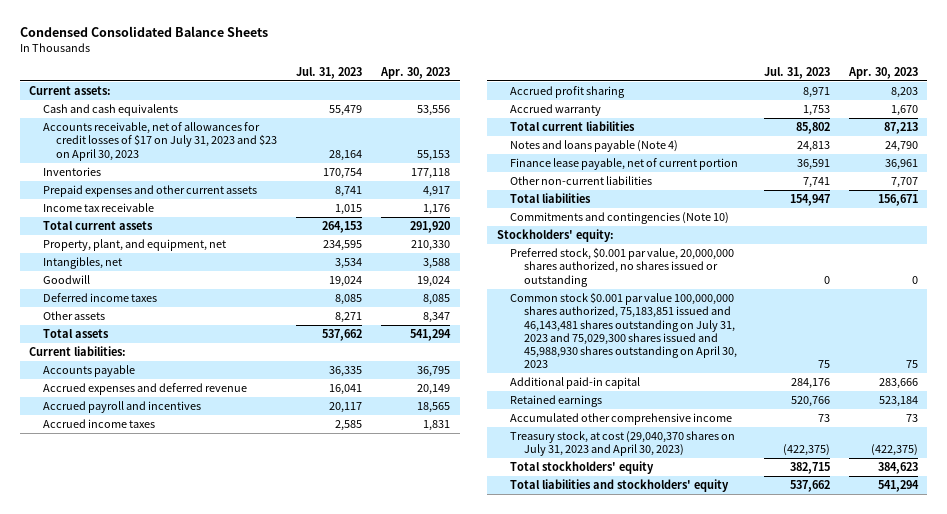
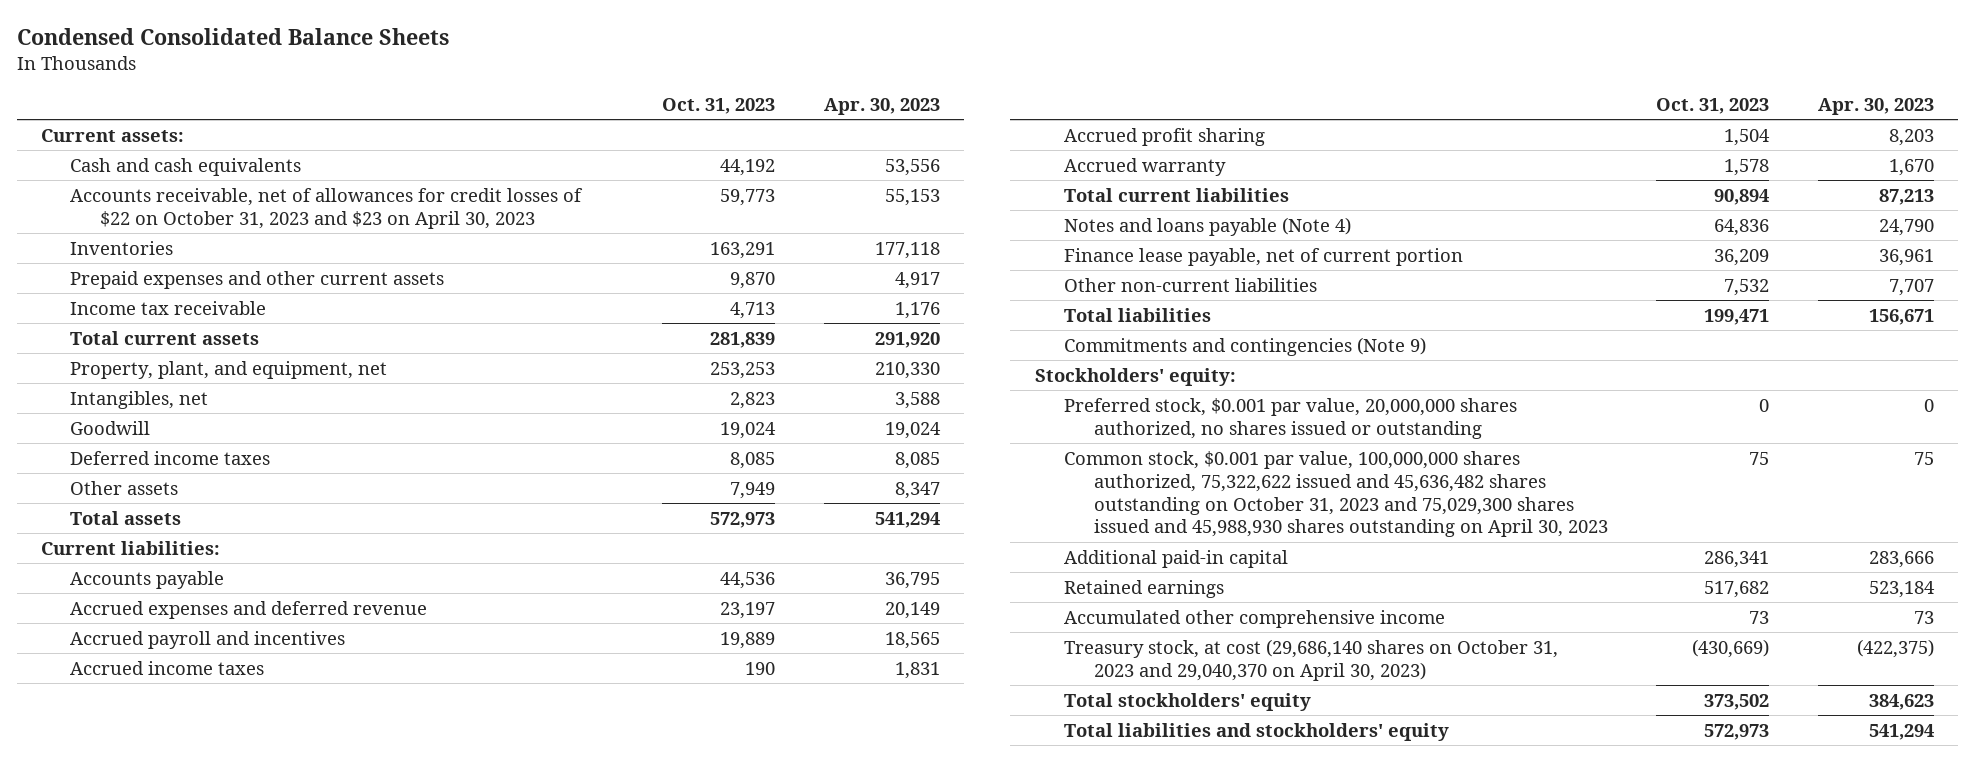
- | Jul. 31, 2023 | Apr. 30, 2023
+ | Oct. 31, 2023 | Apr. 30, 2023
- Accounts receivable, net of allowances for credit losses of $17 on July 31, 2023 and $23 on April 30, 2023 | 28,164 | 55,153
+ Accounts receivable, net of allowances for credit losses of $22 on October 31, 2023 and $23 on April 30, 2023 | 59,773 | 55,153
- Commitments and contingencies (Note 10)
+ Commitments and contingencies (Note 9)
- Common stock $0.001 par value 100,000,000 shares authorized, 75,183,851 issued and 46,143,481 shares outstanding on July 31, 2023 and 75,029,300 shares issued and 45,988,930 shares outstanding on April 30, 2023 | 75 | 75
+ Common stock, $0.001 par value, 100,000,000 shares authorized, 75,322,622 issued and 45,636,482 shares outstanding on October 31, 2023 and 75,029,300 shares issued and 45,988,930 shares outstanding on April 30, 2023 | 75 | 75
- Treasury stock, at cost (29,040,370 shares on July 31, 2023 and April 30, 2023) | (422,375) | (422,375)
+ Treasury stock, at cost (29,686,140 shares on October 31, 2023 and 29,040,370 on April 30, 2023) | (430,669) | (422,375)

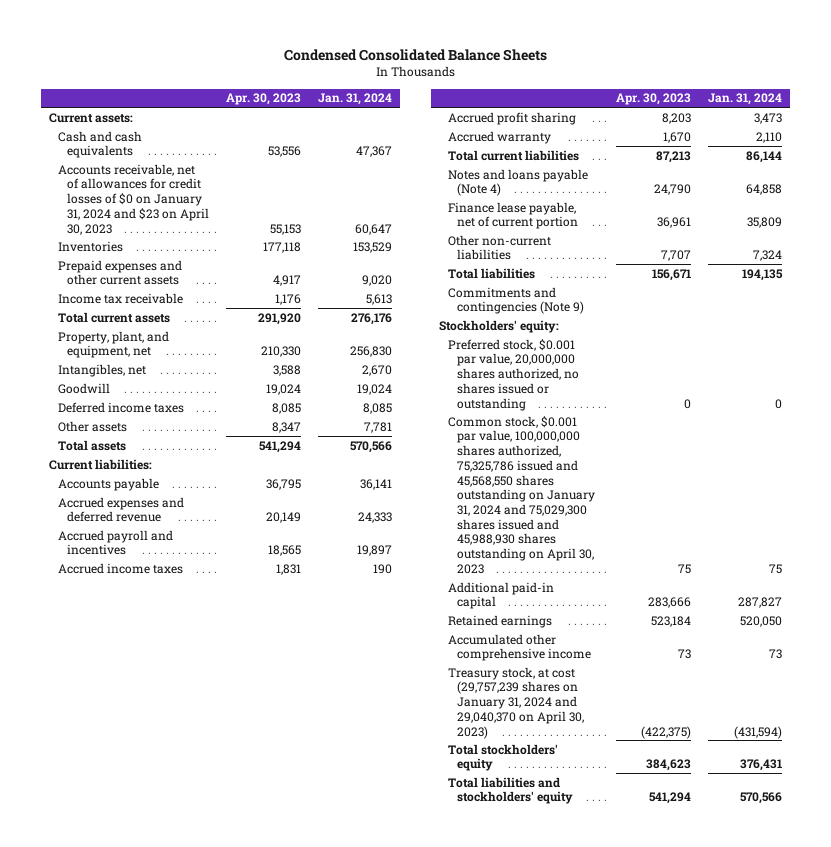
- | Oct. 31, 2023 | Apr. 30, 2023
+ | Apr. 30, 2023 | Jan. 31, 2024
- Accounts receivable, net of allowances for credit losses of $22 on October 31, 2023 and $23 on April 30, 2023 | 59,773 | 55,153
+ Accounts receivable, net of allowances for credit losses of $0 on January 31, 2024 and $23 on April 30, 2023 | 55,153 | 60,647
- Common stock, $0.001 par value, 100,000,000 shares authorized, 75,322,622 issued and 45,636,482 shares outstanding on October 31, 2023 and 75,029,300 shares issued and 45,988,930 shares outstanding on April 30, 2023 | 75 | 75
+ Common stock, $0.001 par value, 100,000,000 shares authorized, 75,325,786 issued and 45,568,550 shares outstanding on January 31, 2024 and 75,029,300 shares issued and 45,988,930 shares outstanding on April 30, 2023 | 75 | 75
- Treasury stock, at cost (29,686,140 shares on October 31, 2023 and 29,040,370 on April 30, 2023) | (430,669) | (422,375)
+ Treasury stock, at cost (29,757,239 shares on January 31, 2024 and 29,040,370 on April 30, 2023) | (422,375) | (431,594)

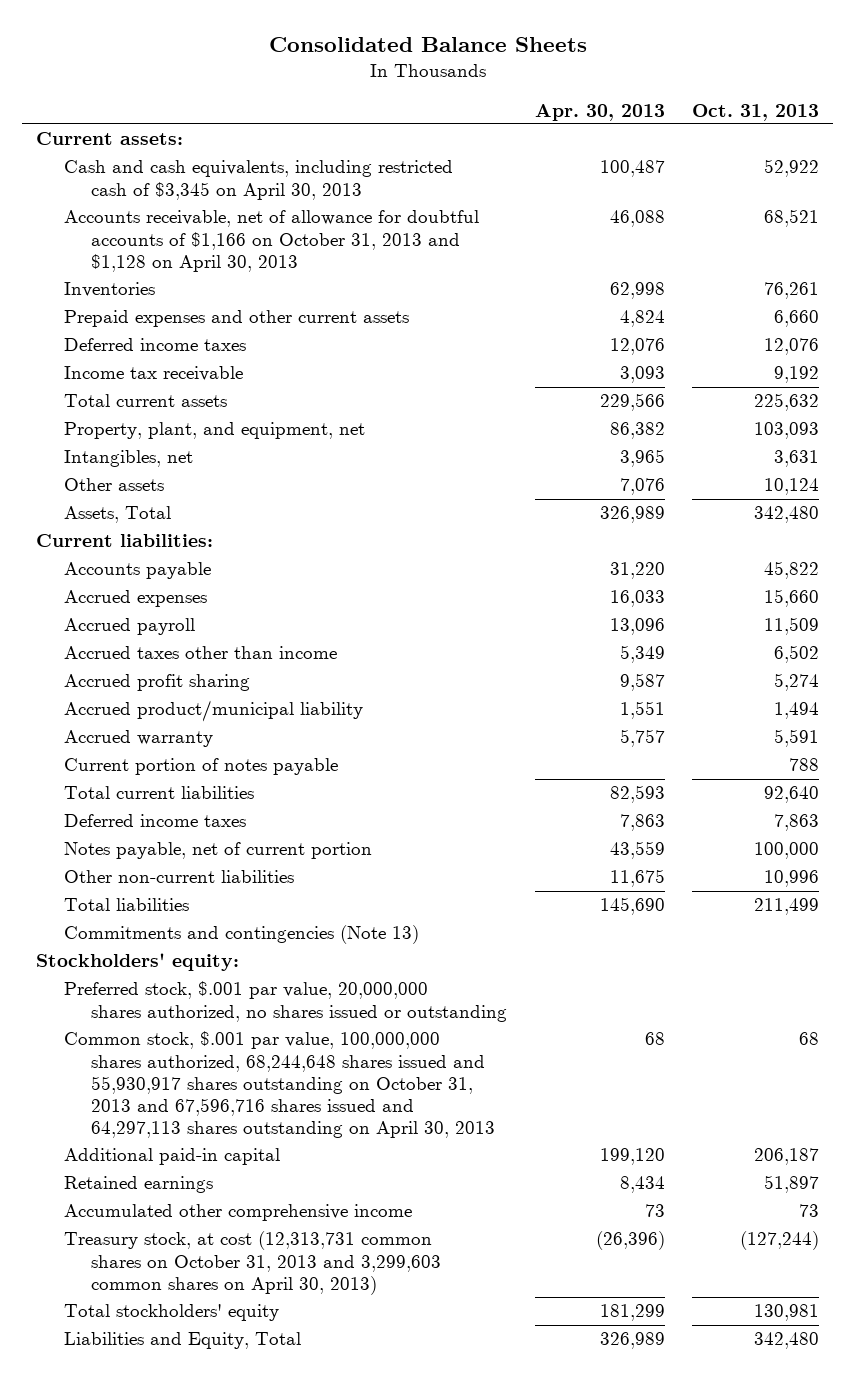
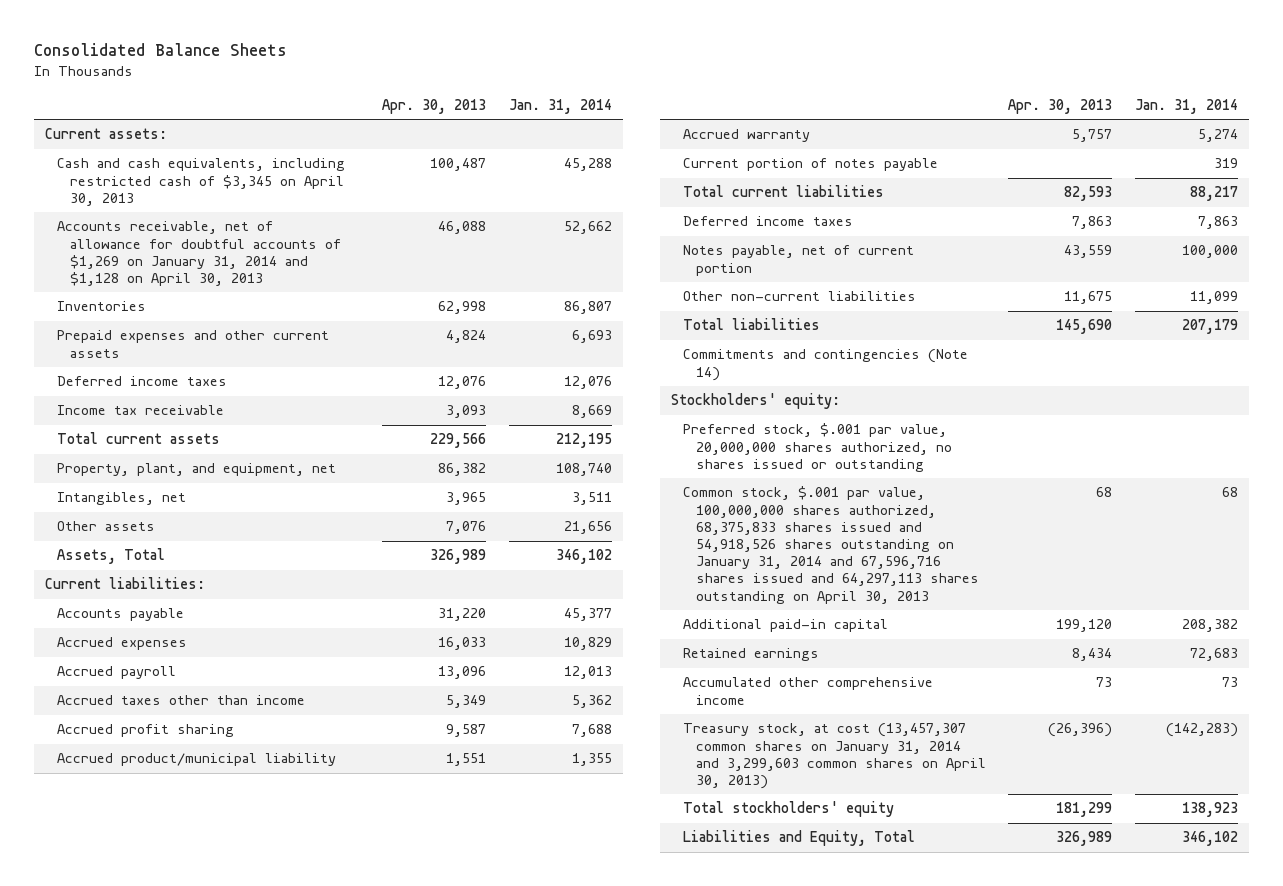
- | Apr. 30, 2013 | Oct. 31, 2013
+ | Apr. 30, 2013 | Jan. 31, 2014
- Accounts receivable, net of allowance for doubtful accounts of $1,166 on October 31, 2013 and $1,128 on April 30, 2013 | 46,088 | 68,521
+ Accounts receivable, net of allowance for doubtful accounts of $1,269 on January 31, 2014 and $1,128 on April 30, 2013 | 46,088 | 52,662
- Commitments and contingencies (Note 13)
+ Commitments and contingencies (Note 14)
- Common stock, $.001 par value, 100,000,000 shares authorized, 68,244,648 shares issued and 55,930,917 shares outstanding on October 31, 2013 and 67,596,716 shares issued and 64,297,113 shares outstanding on April 30, 2013 | 68 | 68
+ Common stock, $.001 par value, 100,000,000 shares authorized, 68,375,833 shares issued and 54,918,526 shares outstanding on January 31, 2014 and 67,596,716 shares issued and 64,297,113 shares outstanding on April 30, 2013 | 68 | 68
- Treasury stock, at cost (12,313,731 common shares on October 31, 2013 and 3,299,603 common shares on April 30, 2013) | (26,396) | (127,244)
+ Treasury stock, at cost (13,457,307 common shares on January 31, 2014 and 3,299,603 common shares on April 30, 2013) | (26,396) | (142,283)

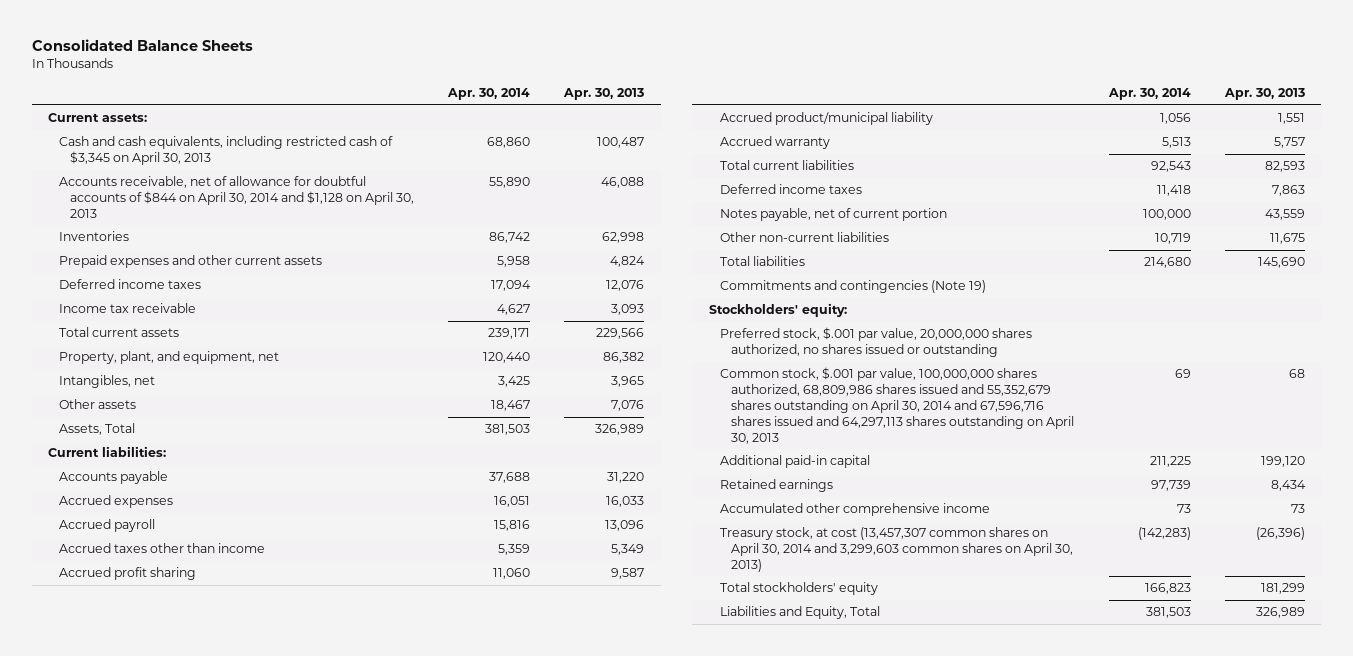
- | Apr. 30, 2013 | Jan. 31, 2014
+ | Apr. 30, 2014 | Apr. 30, 2013
- Accounts receivable, net of allowance for doubtful accounts of $1,269 on January 31, 2014 and $1,128 on April 30, 2013 | 46,088 | 52,662
+ Accounts receivable, net of allowance for doubtful accounts of $844 on April 30, 2014 and $1,128 on April 30, 2013 | 55,890 | 46,088
- Current portion of notes payable | | 319
- Commitments and contingencies (Note 14)
+ Commitments and contingencies (Note 19)
- Common stock, $.001 par value, 100,000,000 shares authorized, 68,375,833 shares issued and 54,918,526 shares outstanding on January 31, 2014 and 67,596,716 shares issued and 64,297,113 shares outstanding on April 30, 2013 | 68 | 68
+ Common stock, $.001 par value, 100,000,000 shares authorized, 68,809,986 shares issued and 55,352,679 shares outstanding on April 30, 2014 and 67,596,716 shares issued and 64,297,113 shares outstanding on April 30, 2013 | 69 | 68
- Treasury stock, at cost (13,457,307 common shares on January 31, 2014 and 3,299,603 common shares on April 30, 2013) | (26,396) | (142,283)
+ Treasury stock, at cost (13,457,307 common shares on April 30, 2014 and 3,299,603 common shares on April 30, 2013) | (142,283) | (26,396)

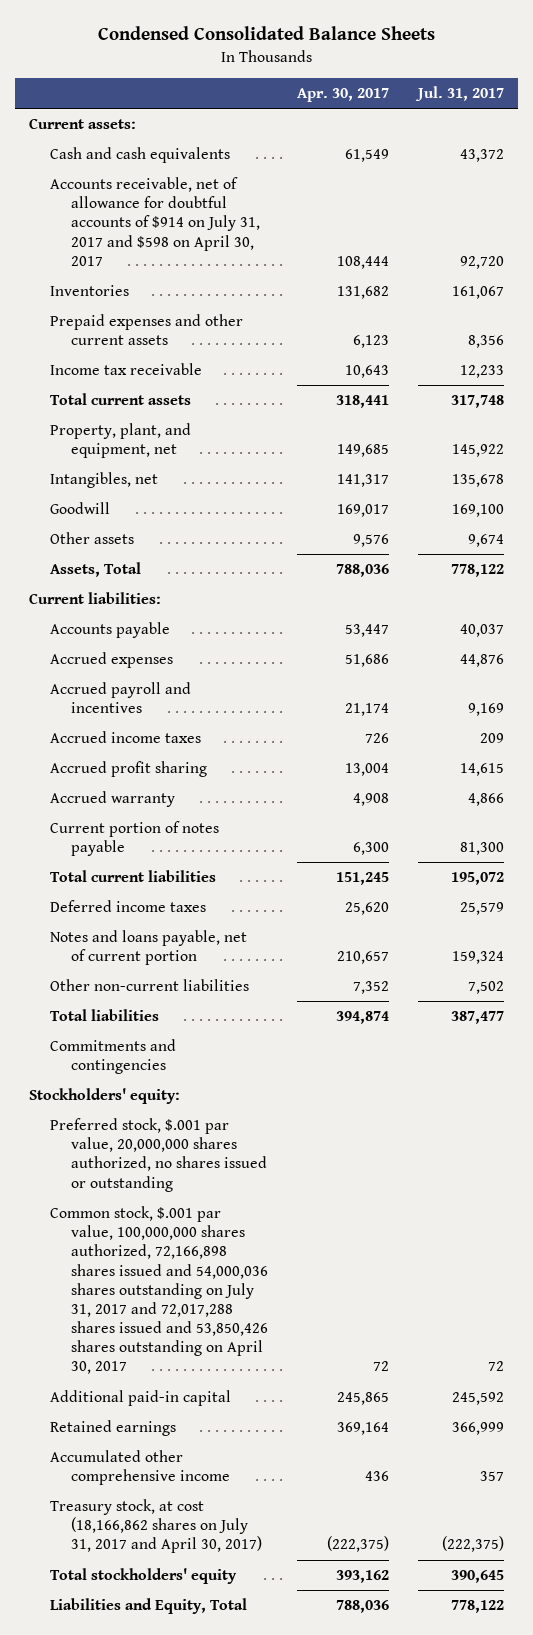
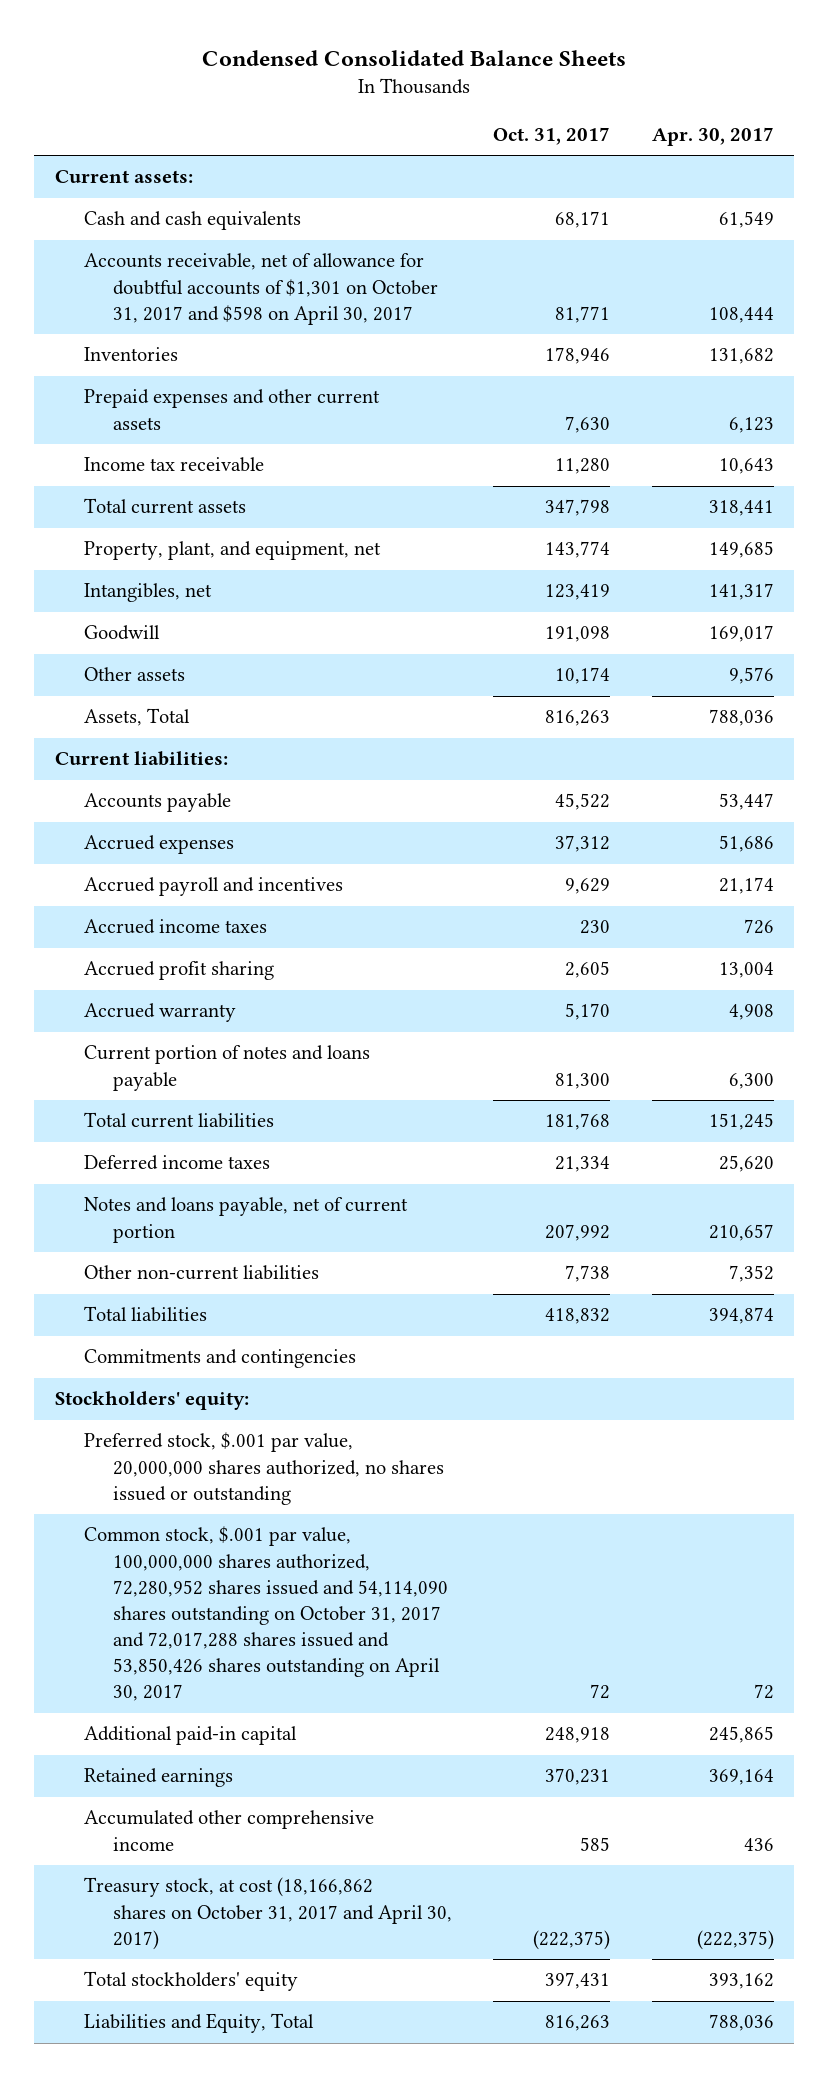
- | Apr. 30, 2017 | Jul. 31, 2017
+ | Oct. 31, 2017 | Apr. 30, 2017
- Accounts receivable, net of allowance for doubtful accounts of $914 on July 31, 2017 and $598 on April 30, 2017 | 108,444 | 92,720
+ Accounts receivable, net of allowance for doubtful accounts of $1,301 on October 31, 2017 and $598 on April 30, 2017 | 81,771 | 108,444
- Current portion of notes payable | 6,300 | 81,300
+ Current portion of notes and loans payable | 81,300 | 6,300
- Common stock, $.001 par value, 100,000,000 shares authorized, 72,166,898 shares issued and 54,000,036 shares outstanding on July 31, 2017 and 72,017,288 shares issued and 53,850,426 shares outstanding on April 30, 2017 | 72 | 72
+ Common stock, $.001 par value, 100,000,000 shares authorized, 72,280,952 shares issued and 54,114,090 shares outstanding on October 31, 2017 and 72,017,288 shares issued and 53,850,426 shares outstanding on April 30, 2017 | 72 | 72
- Treasury stock, at cost (18,166,862 shares on July 31, 2017 and April 30, 2017) | (222,375) | (222,375)
+ Treasury stock, at cost (18,166,862 shares on October 31, 2017 and April 30, 2017) | (222,375) | (222,375)

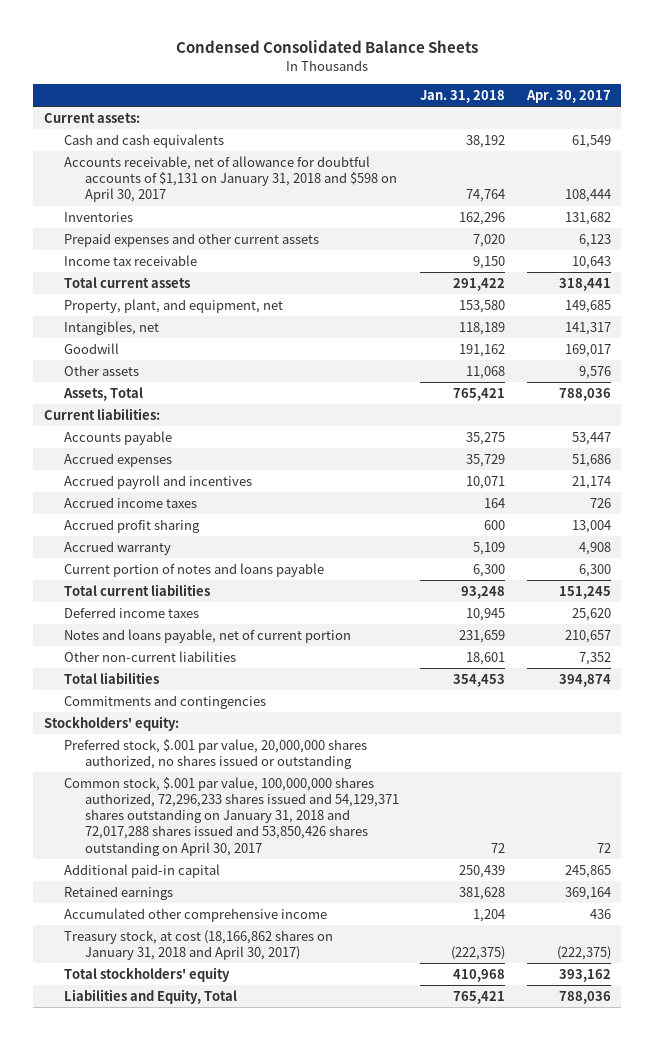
- | Oct. 31, 2017 | Apr. 30, 2017
+ | Jan. 31, 2018 | Apr. 30, 2017
- Accounts receivable, net of allowance for doubtful accounts of $1,301 on October 31, 2017 and $598 on April 30, 2017 | 81,771 | 108,444
+ Accounts receivable, net of allowance for doubtful accounts of $1,131 on January 31, 2018 and $598 on April 30, 2017 | 74,764 | 108,444
- Common stock, $.001 par value, 100,000,000 shares authorized, 72,280,952 shares issued and 54,114,090 shares outstanding on October 31, 2017 and 72,017,288 shares issued and 53,850,426 shares outstanding on April 30, 2017 | 72 | 72
+ Common stock, $.001 par value, 100,000,000 shares authorized, 72,296,233 shares issued and 54,129,371 shares outstanding on January 31, 2018 and 72,017,288 shares issued and 53,850,426 shares outstanding on April 30, 2017 | 72 | 72
- Treasury stock, at cost (18,166,862 shares on October 31, 2017 and April 30, 2017) | (222,375) | (222,375)
+ Treasury stock, at cost (18,166,862 shares on January 31, 2018 and April 30, 2017) | (222,375) | (222,375)

